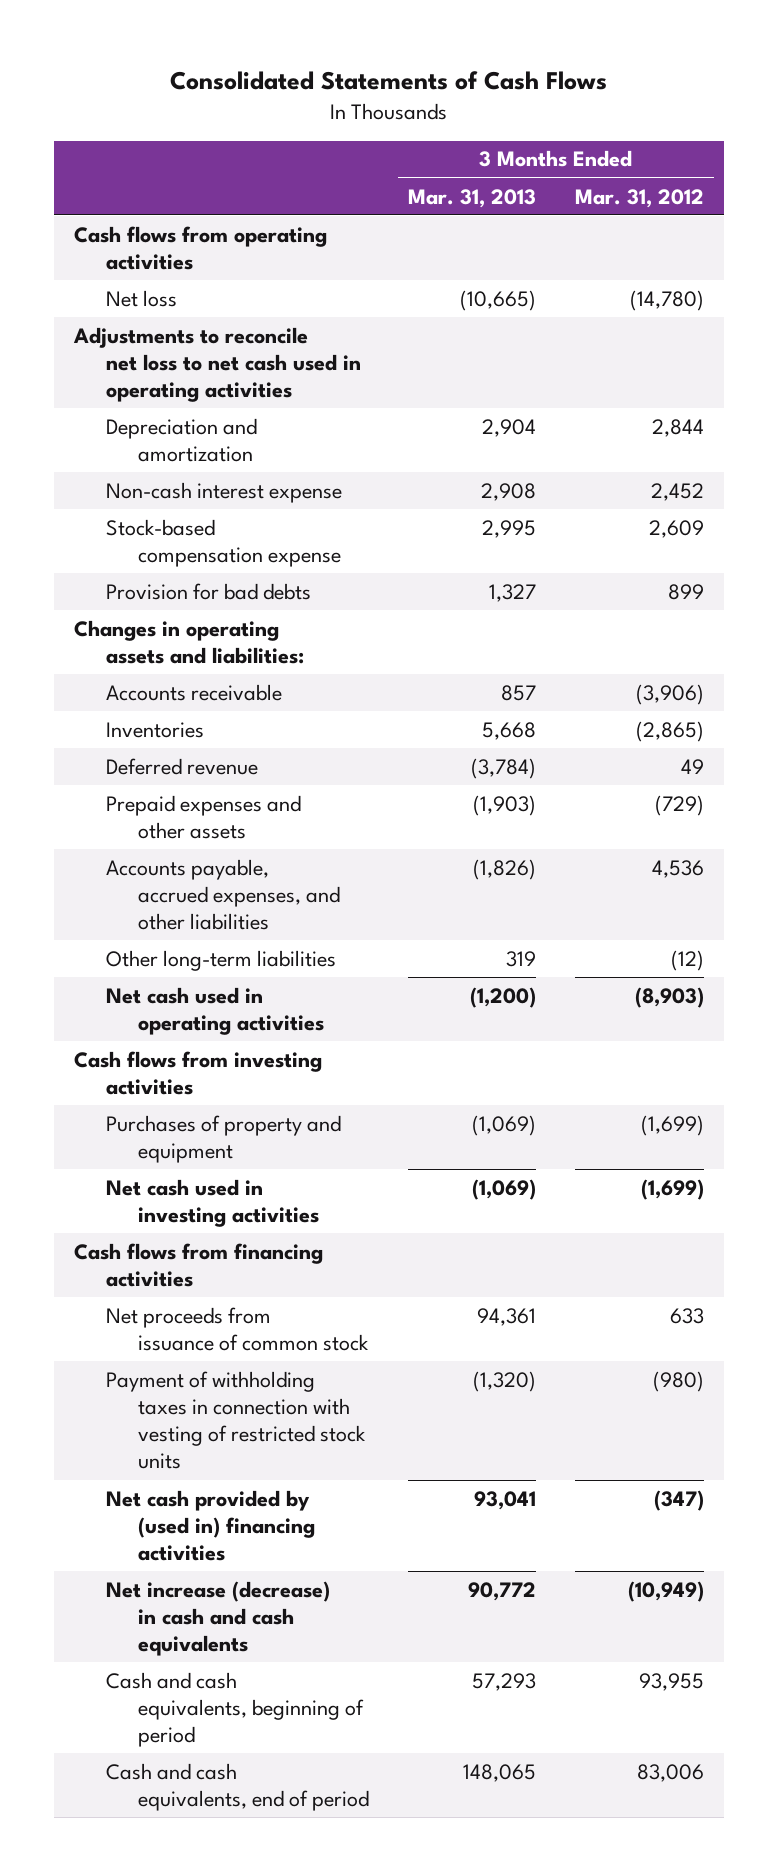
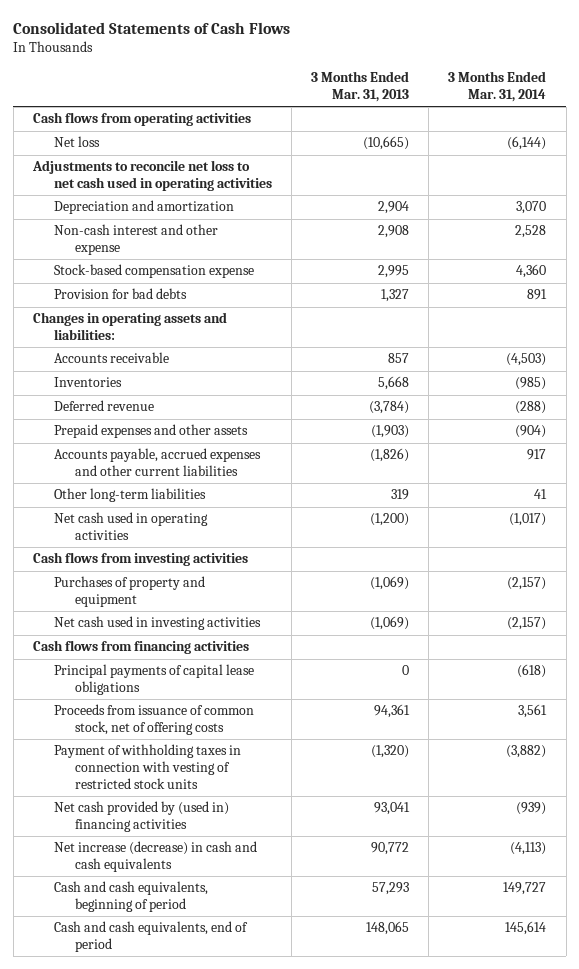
- | 3 Months Ended Mar. 31, 2013 | 3 Months Ended Mar. 31, 2012
+ | 3 Months Ended Mar. 31, 2013 | 3 Months Ended Mar. 31, 2014
- Non-cash interest expense | 2,908 | 2,452
+ Non-cash interest and other expense | 2,908 | 2,528
- Accounts payable, accrued expenses, and other liabilities | (1,826) | 4,536
+ Accounts payable, accrued expenses and other current liabilities | (1,826) | 917
- Net proceeds from issuance of common stock | 94,361 | 633
+ Principal payments of capital lease obligations | 0 | (618)
+ Proceeds from issuance of common stock, net of offering costs | 94,361 | 3,561

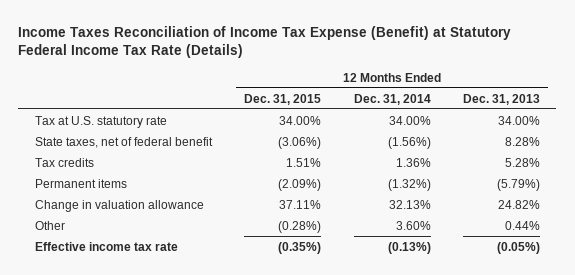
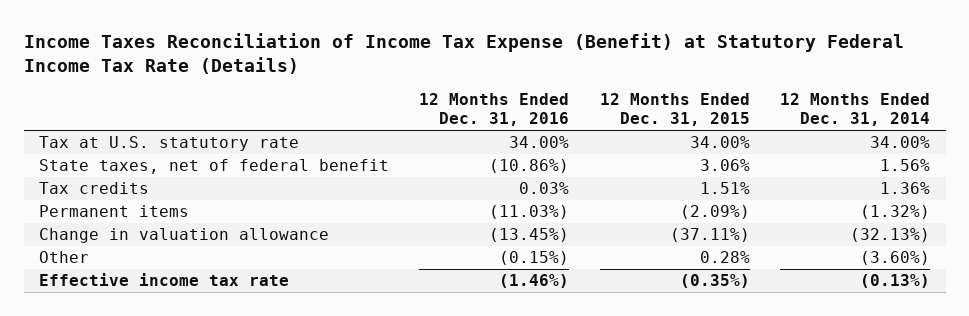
- | 12 Months Ended Dec. 31, 2015 | 12 Months Ended Dec. 31, 2014 | 12 Months Ended Dec. 31, 2013
+ | 12 Months Ended Dec. 31, 2016 | 12 Months Ended Dec. 31, 2015 | 12 Months Ended Dec. 31, 2014
- State taxes, net of federal benefit | (3.06%) | (1.56%) | 8.28%
+ State taxes, net of federal benefit | (10.86%) | 3.06% | 1.56%
- Change in valuation allowance | 37.11% | 32.13% | 24.82%
- Other | (0.28%) | 3.60% | 0.44%
+ Change in valuation allowance | (13.45%) | (37.11%) | (32.13%)
+ Other | (0.15%) | 0.28% | (3.60%)

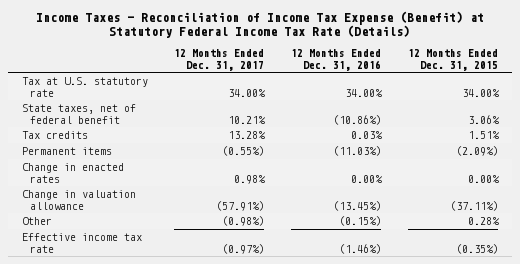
- Income Taxes Reconciliation of Income Tax Expense (Benefit) at Statutory Federal Income Tax Rate (Details)
+ Income Taxes - Reconciliation of Income Tax Expense (Benefit) at Statutory Federal Income Tax Rate (Details)
- | 12 Months Ended Dec. 31, 2016 | 12 Months Ended Dec. 31, 2015 | 12 Months Ended Dec. 31, 2014
+ | 12 Months Ended Dec. 31, 2017 | 12 Months Ended Dec. 31, 2016 | 12 Months Ended Dec. 31, 2015
+ Change in enacted rates | 0.98% | 0.00% | 0.00%

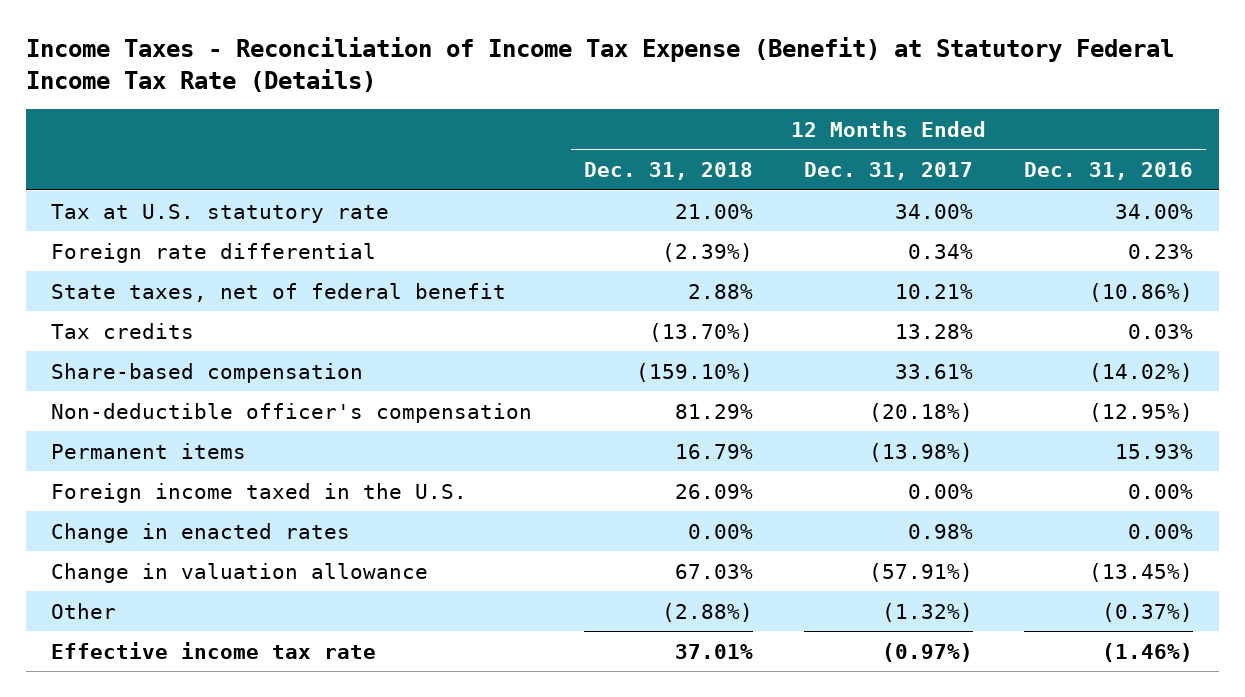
- | 12 Months Ended Dec. 31, 2017 | 12 Months Ended Dec. 31, 2016 | 12 Months Ended Dec. 31, 2015
+ | 12 Months Ended Dec. 31, 2018 | 12 Months Ended Dec. 31, 2017 | 12 Months Ended Dec. 31, 2016
+ Foreign rate differential | (2.39%) | 0.34% | 0.23%
- Permanent items | (0.55%) | (11.03%) | (2.09%)
+ Share-based compensation | (159.10%) | 33.61% | (14.02%)
+ Non-deductible officer's compensation | 81.29% | (20.18%) | (12.95%)
+ Permanent items | 16.79% | (13.98%) | 15.93%
+ Foreign income taxed in the U.S. | 26.09% | 0.00% | 0.00%
- Other | (0.98%) | (0.15%) | 0.28%
+ Other | (2.88%) | (1.32%) | (0.37%)

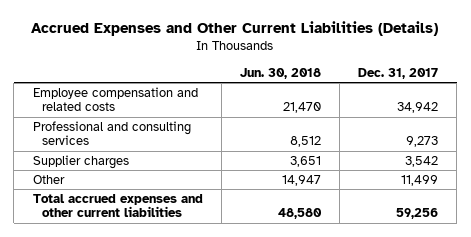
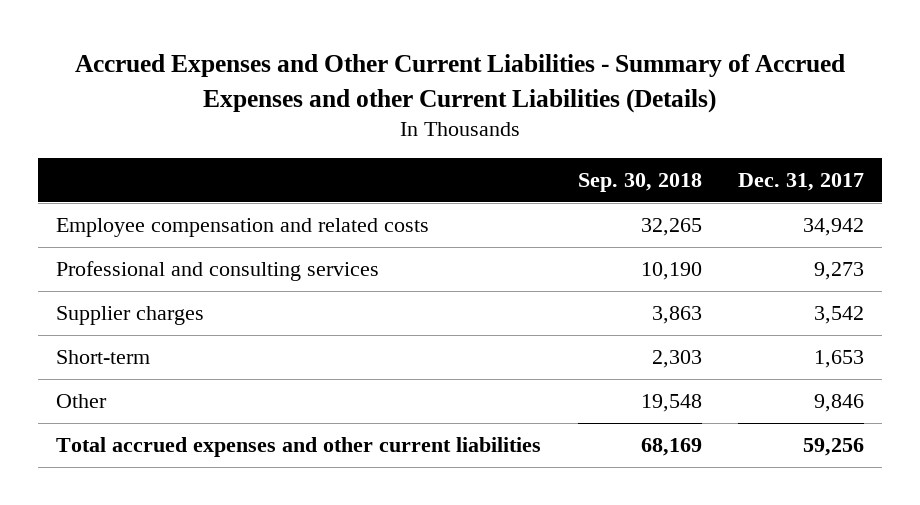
- Accrued Expenses and Other Current Liabilities (Details)
+ Accrued Expenses and Other Current Liabilities - Summary of Accrued Expenses and other Current Liabilities (Details)
- | Jun. 30, 2018 | Dec. 31, 2017
+ | Sep. 30, 2018 | Dec. 31, 2017
- Other | 14,947 | 11,499
+ Short-term | 2,303 | 1,653
+ Other | 19,548 | 9,846

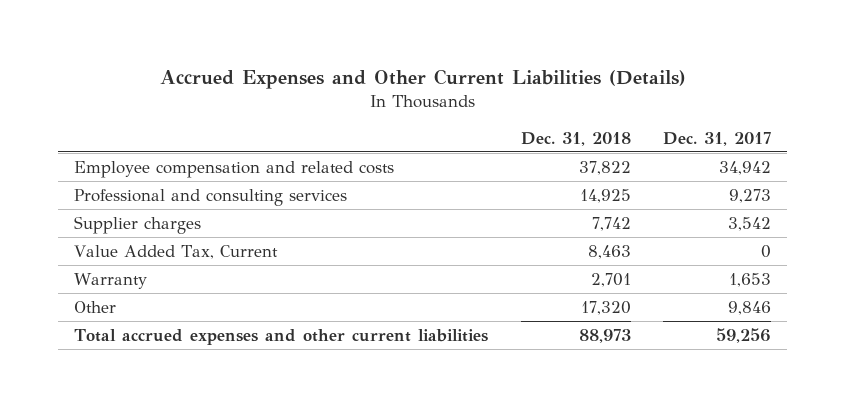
- Accrued Expenses and Other Current Liabilities - Summary of Accrued Expenses and other Current Liabilities (Details)
+ Accrued Expenses and Other Current Liabilities (Details)
- | Sep. 30, 2018 | Dec. 31, 2017
+ | Dec. 31, 2018 | Dec. 31, 2017
- Short-term | 2,303 | 1,653
+ Value Added Tax, Current | 8,463 | 0
+ Warranty | 2,701 | 1,653

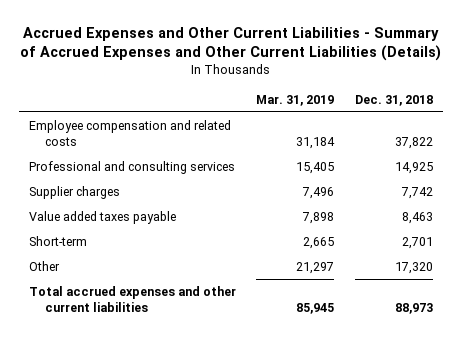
- Accrued Expenses and Other Current Liabilities (Details)
+ Accrued Expenses and Other Current Liabilities - Summary of Accrued Expenses and Other Current Liabilities (Details)
- | Dec. 31, 2018 | Dec. 31, 2017
+ | Mar. 31, 2019 | Dec. 31, 2018
- Value Added Tax, Current | 8,463 | 0
- Warranty | 2,701 | 1,653
+ Value added taxes payable | 7,898 | 8,463
+ Short-term | 2,665 | 2,701

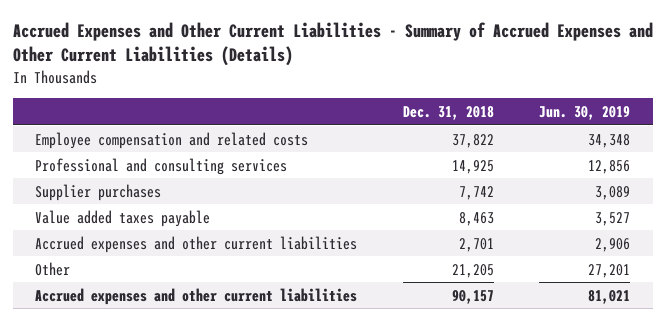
- | Mar. 31, 2019 | Dec. 31, 2018
+ | Dec. 31, 2018 | Jun. 30, 2019
- Supplier charges | 7,496 | 7,742
+ Supplier purchases | 7,742 | 3,089
- Short-term | 2,665 | 2,701
- Other | 21,297 | 17,320
- Total accrued expenses and other current liabilities | 85,945 | 88,973
+ Accrued expenses and other current liabilities | 2,701 | 2,906
+ Other | 21,205 | 27,201
+ Accrued expenses and other current liabilities | 90,157 | 81,021

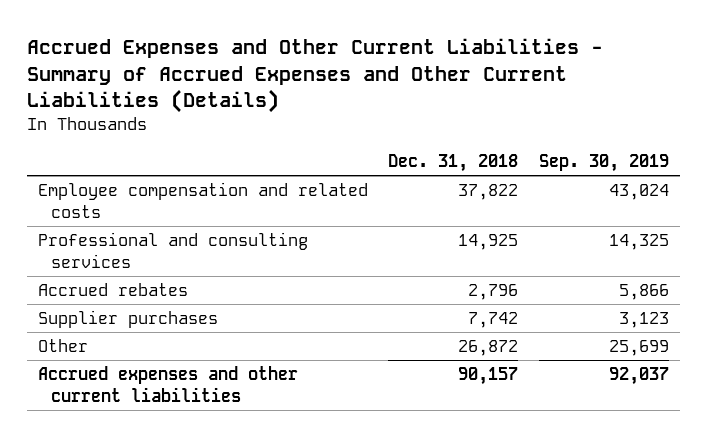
- | Dec. 31, 2018 | Jun. 30, 2019
+ | Dec. 31, 2018 | Sep. 30, 2019
+ Accrued rebates | 2,796 | 5,866
- Value added taxes payable | 8,463 | 3,527
- Accrued expenses and other current liabilities | 2,701 | 2,906
- Other | 21,205 | 27,201
+ Other | 26,872 | 25,699

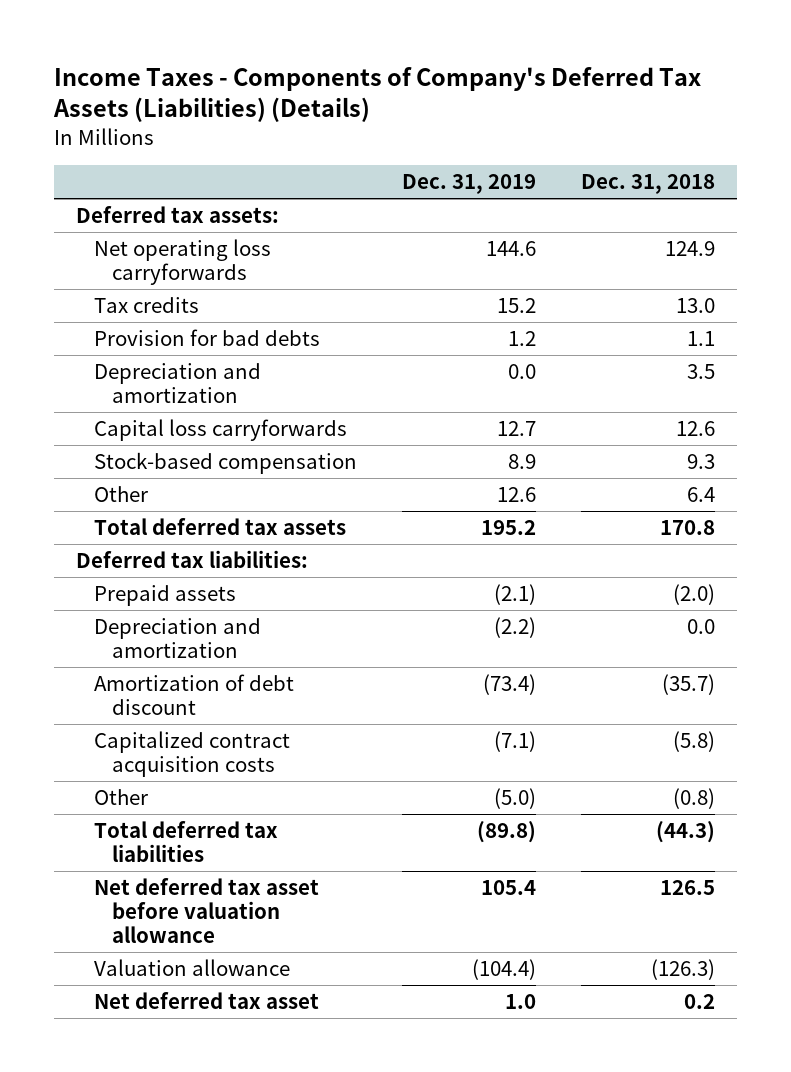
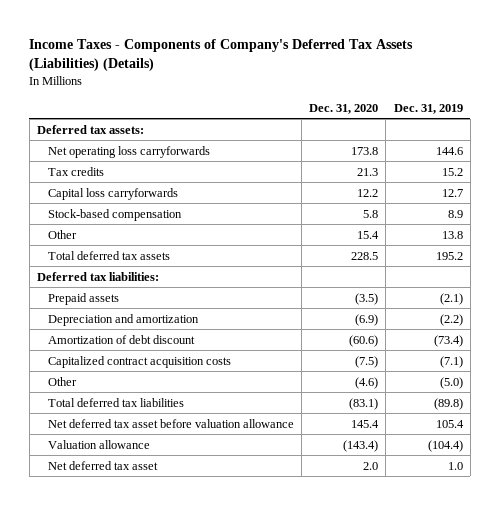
- | Dec. 31, 2019 | Dec. 31, 2018
+ | Dec. 31, 2020 | Dec. 31, 2019
- Provision for bad debts | 1.2 | 1.1
- Depreciation and amortization | 0.0 | 3.5
- Other | 12.6 | 6.4
+ Other | 15.4 | 13.8

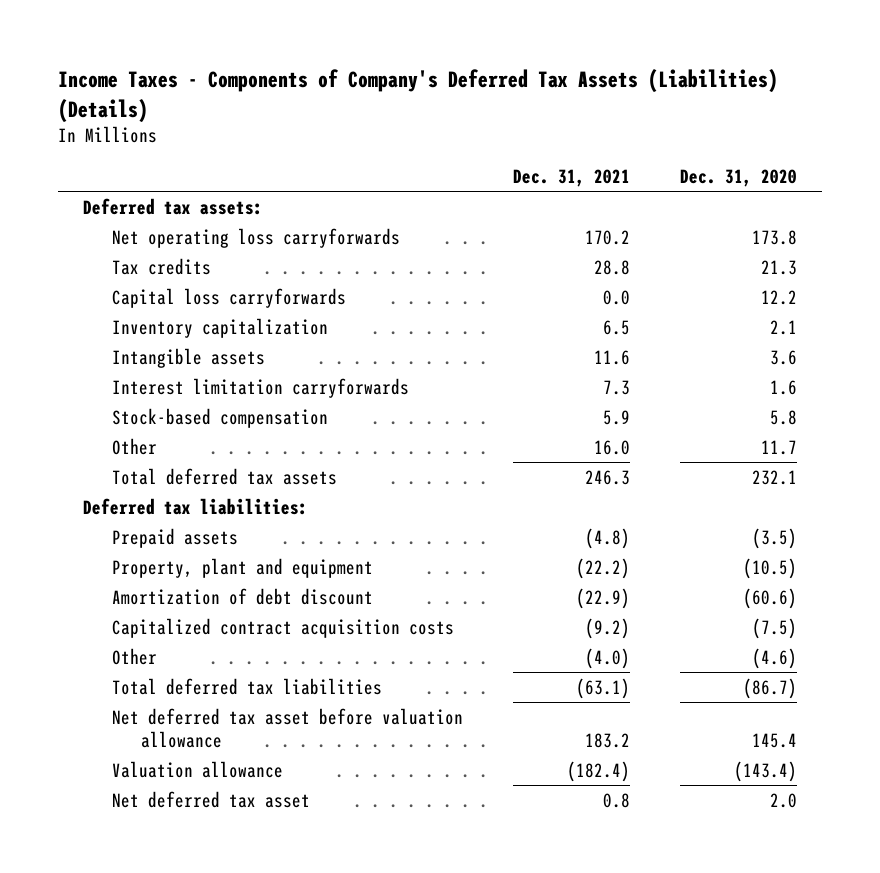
- | Dec. 31, 2020 | Dec. 31, 2019
+ | Dec. 31, 2021 | Dec. 31, 2020
+ Inventory capitalization | 6.5 | 2.1
+ Intangible assets | 11.6 | 3.6
+ Interest limitation carryforwards | 7.3 | 1.6
- Other | 15.4 | 13.8
- Total deferred tax assets | 228.5 | 195.2
+ Other | 16.0 | 11.7
+ Total deferred tax assets | 246.3 | 232.1
- Depreciation and amortization | (6.9) | (2.2)
+ Property, plant and equipment | (22.2) | (10.5)
- Total deferred tax liabilities | (83.1) | (89.8)
+ Total deferred tax liabilities | (63.1) | (86.7)

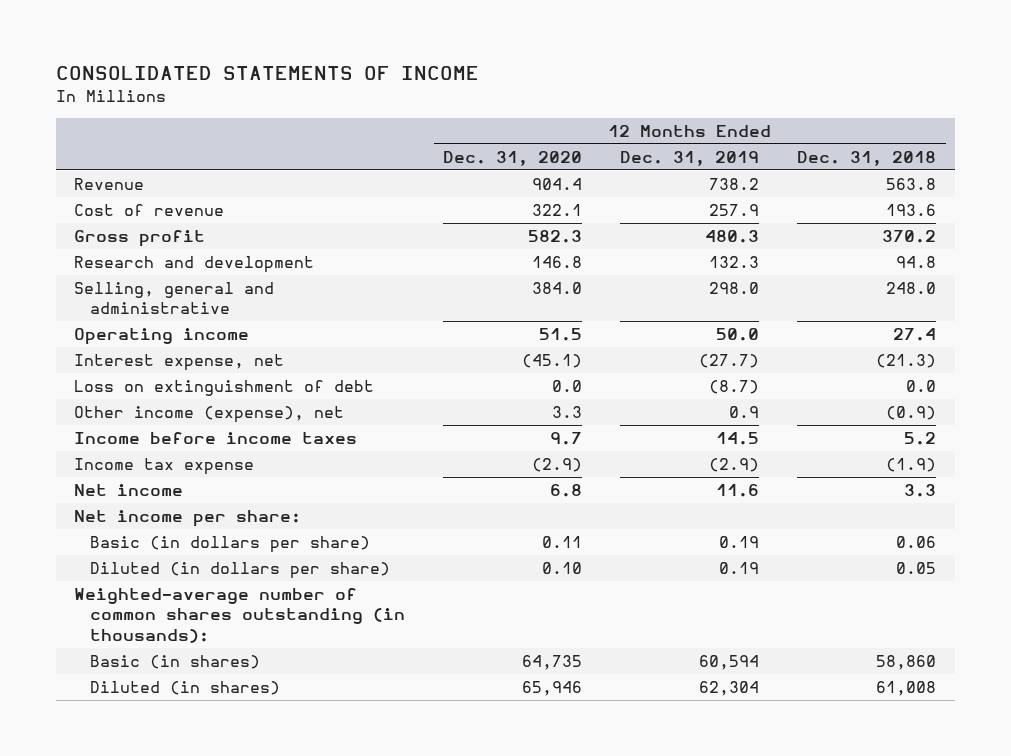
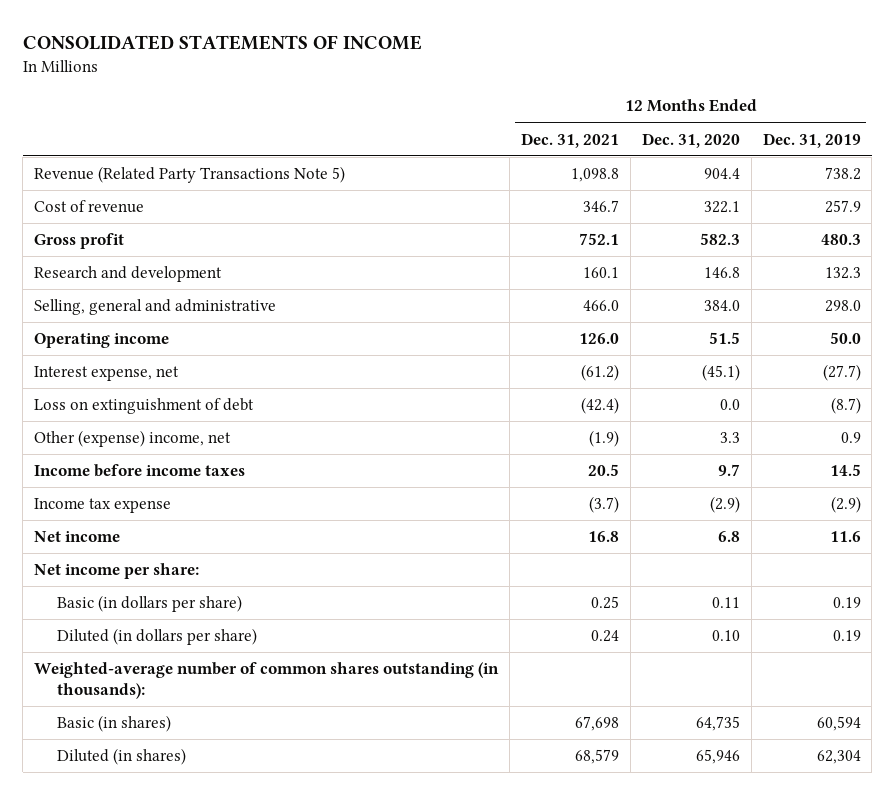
- | 12 Months Ended Dec. 31, 2020 | 12 Months Ended Dec. 31, 2019 | 12 Months Ended Dec. 31, 2018
+ | 12 Months Ended Dec. 31, 2021 | 12 Months Ended Dec. 31, 2020 | 12 Months Ended Dec. 31, 2019
- Revenue | 904.4 | 738.2 | 563.8
+ Revenue (Related Party Transactions Note 5) | 1,098.8 | 904.4 | 738.2
- Other income (expense), net | 3.3 | 0.9 | (0.9)
+ Other (expense) income, net | (1.9) | 3.3 | 0.9

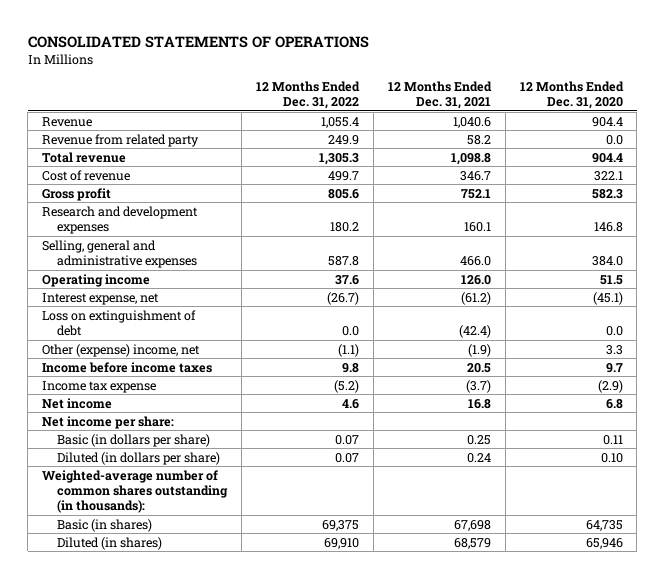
- CONSOLIDATED STATEMENTS OF INCOME
+ CONSOLIDATED STATEMENTS OF OPERATIONS
- | 12 Months Ended Dec. 31, 2021 | 12 Months Ended Dec. 31, 2020 | 12 Months Ended Dec. 31, 2019
+ | 12 Months Ended Dec. 31, 2022 | 12 Months Ended Dec. 31, 2021 | 12 Months Ended Dec. 31, 2020
- Revenue (Related Party Transactions Note 5) | 1,098.8 | 904.4 | 738.2
+ Revenue | 1,055.4 | 1,040.6 | 904.4
+ Revenue from related party | 249.9 | 58.2 | 0.0
+ Total revenue | 1,305.3 | 1,098.8 | 904.4
- Research and development | 160.1 | 146.8 | 132.3
- Selling, general and administrative | 466.0 | 384.0 | 298.0
+ Research and development expenses | 180.2 | 160.1 | 146.8
+ Selling, general and administrative expenses | 587.8 | 466.0 | 384.0

